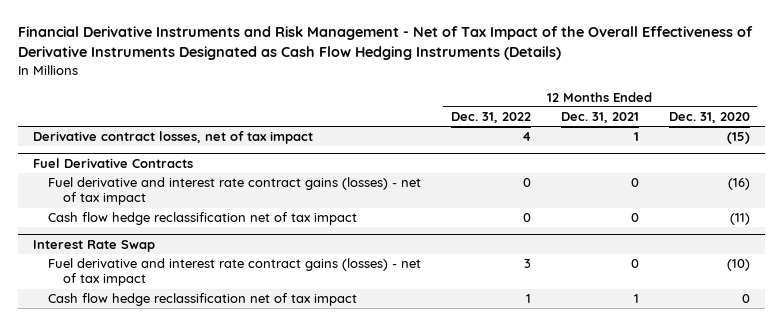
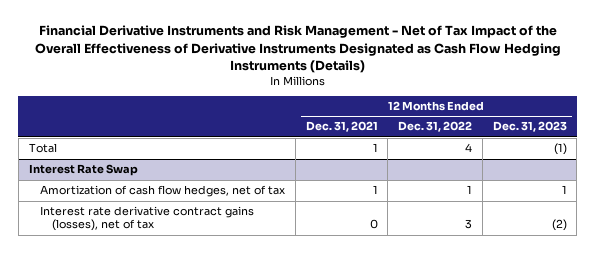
- | 12 Months Ended Dec. 31, 2022 | 12 Months Ended Dec. 31, 2021 | 12 Months Ended Dec. 31, 2020
+ | 12 Months Ended Dec. 31, 2021 | 12 Months Ended Dec. 31, 2022 | 12 Months Ended Dec. 31, 2023
- Derivative contract losses, net of tax impact | 4 | 1 | (15)
- Fuel Derivative Contracts
- Fuel derivative and interest rate contract gains (losses) - net of tax impact | 0 | 0 | (16)
- Cash flow hedge reclassification net of tax impact | 0 | 0 | (11)
+ Total | 1 | 4 | (1)
@ Interest Rate Swap
- Fuel derivative and interest rate contract gains (losses) - net of tax impact | 3 | 0 | (10)
- Cash flow hedge reclassification net of tax impact | 1 | 1 | 0
+ Amortization of cash flow hedges, net of tax | 1 | 1 | 1
+ Interest rate derivative contract gains (losses), net of tax | 0 | 3 | (2)

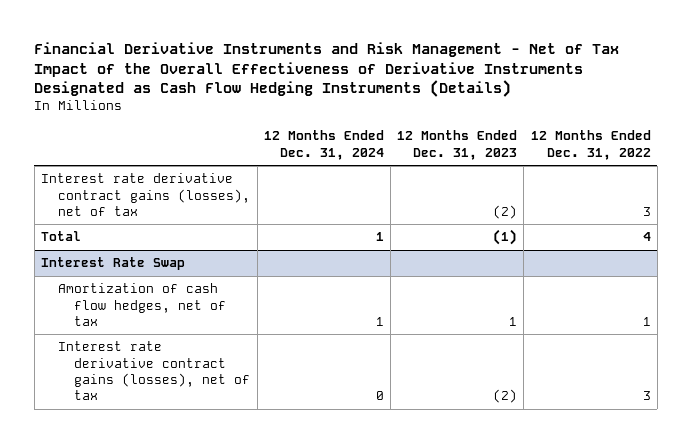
- | 12 Months Ended Dec. 31, 2021 | 12 Months Ended Dec. 31, 2022 | 12 Months Ended Dec. 31, 2023
+ | 12 Months Ended Dec. 31, 2024 | 12 Months Ended Dec. 31, 2023 | 12 Months Ended Dec. 31, 2022
+ Interest rate derivative contract gains (losses), net of tax | | (2) | 3

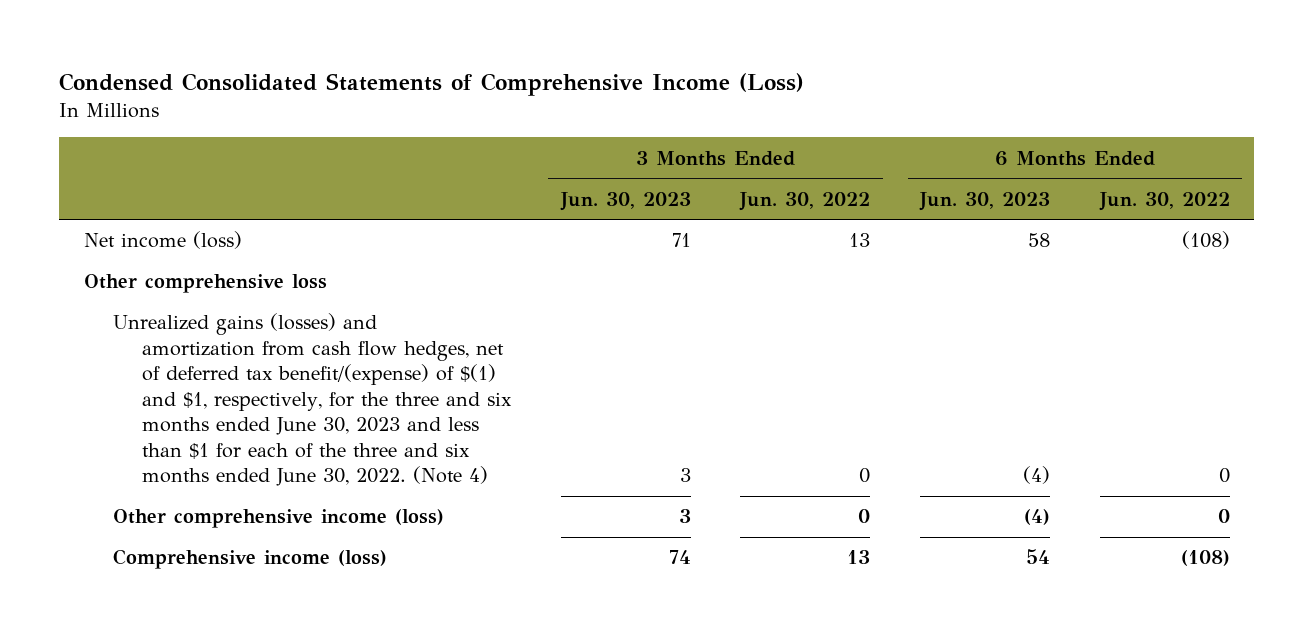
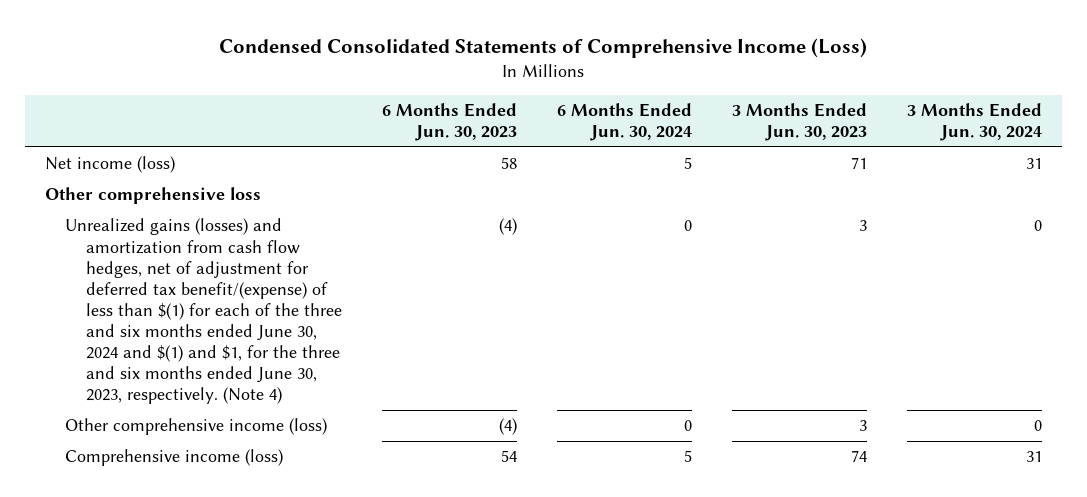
- | 3 Months Ended Jun. 30, 2023 | 3 Months Ended Jun. 30, 2022 | 6 Months Ended Jun. 30, 2023 | 6 Months Ended Jun. 30, 2022
+ | 6 Months Ended Jun. 30, 2023 | 6 Months Ended Jun. 30, 2024 | 3 Months Ended Jun. 30, 2023 | 3 Months Ended Jun. 30, 2024
- Unrealized gains (losses) and amortization from cash flow hedges, net of deferred tax benefit/(expense) of $(1) and $1, respectively, for the three and six months ended June 30, 2023 and less than $1 for each of the three and six months ended June 30, 2022. (Note 4) | 3 | 0 | (4) | 0
+ Unrealized gains (losses) and amortization from cash flow hedges, net of adjustment for deferred tax benefit/(expense) of less than $(1) for each of the three and six months ended June 30, 2024 and $(1) and $1, for the three and six months ended June 30, 2023, respectively. (Note 4) | (4) | 0 | 3 | 0

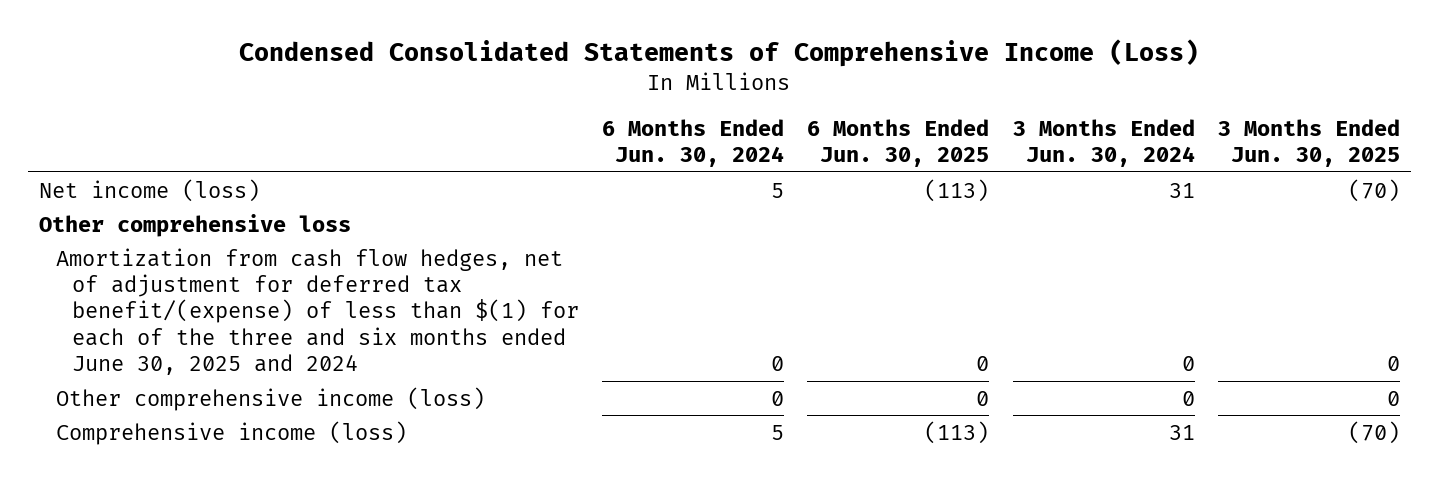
- | 6 Months Ended Jun. 30, 2023 | 6 Months Ended Jun. 30, 2024 | 3 Months Ended Jun. 30, 2023 | 3 Months Ended Jun. 30, 2024
+ | 6 Months Ended Jun. 30, 2024 | 6 Months Ended Jun. 30, 2025 | 3 Months Ended Jun. 30, 2024 | 3 Months Ended Jun. 30, 2025
- Unrealized gains (losses) and amortization from cash flow hedges, net of adjustment for deferred tax benefit/(expense) of less than $(1) for each of the three and six months ended June 30, 2024 and $(1) and $1, for the three and six months ended June 30, 2023, respectively. (Note 4) | (4) | 0 | 3 | 0
+ Amortization from cash flow hedges, net of adjustment for deferred tax benefit/(expense) of less than $(1) for each of the three and six months ended June 30, 2025 and 2024 | 0 | 0 | 0 | 0

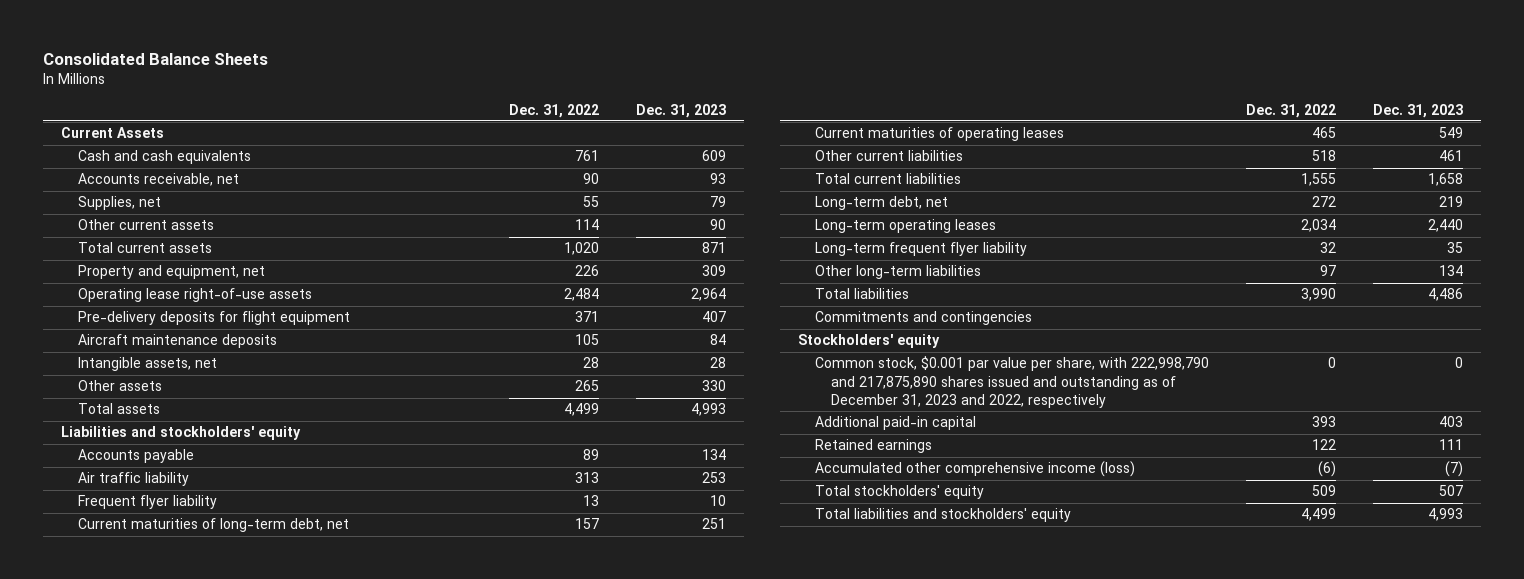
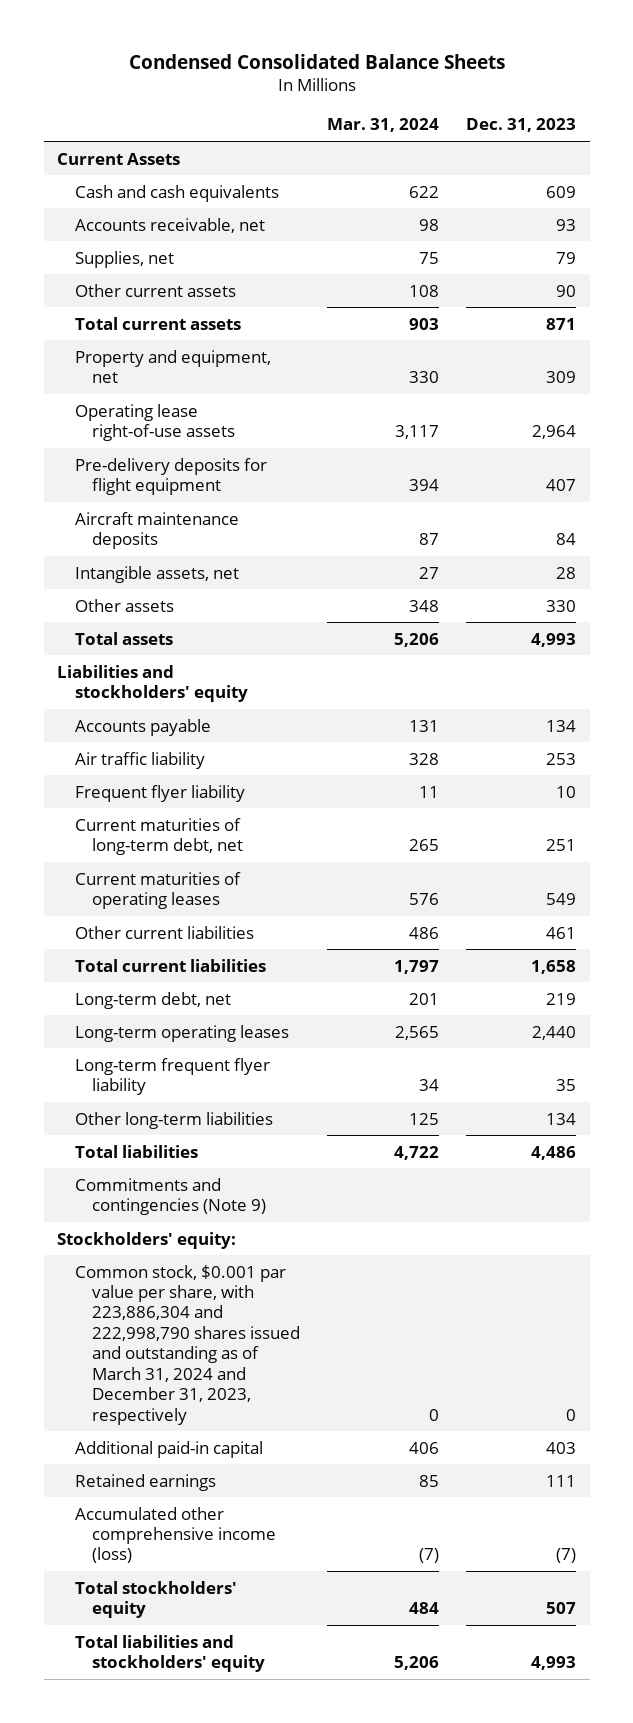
- Consolidated Balance Sheets
+ Condensed Consolidated Balance Sheets
- | Dec. 31, 2022 | Dec. 31, 2023
+ | Mar. 31, 2024 | Dec. 31, 2023
- Commitments and contingencies
- Stockholders' equity
- Common stock, $0.001 par value per share, with 222,998,790 and 217,875,890 shares issued and outstanding as of December 31, 2023 and 2022, respectively | 0 | 0
+ Commitments and contingencies (Note 9)
+ Stockholders' equity:
+ Common stock, $0.001 par value per share, with 223,886,304 and 222,998,790 shares issued and outstanding as of March 31, 2024 and December 31, 2023, respectively | 0 | 0

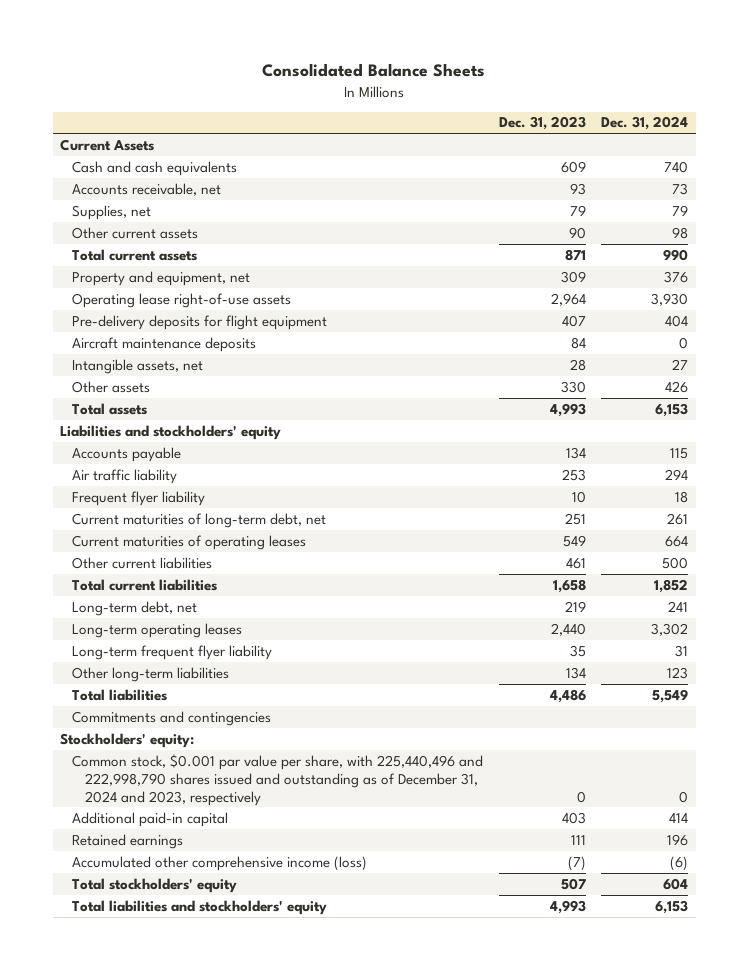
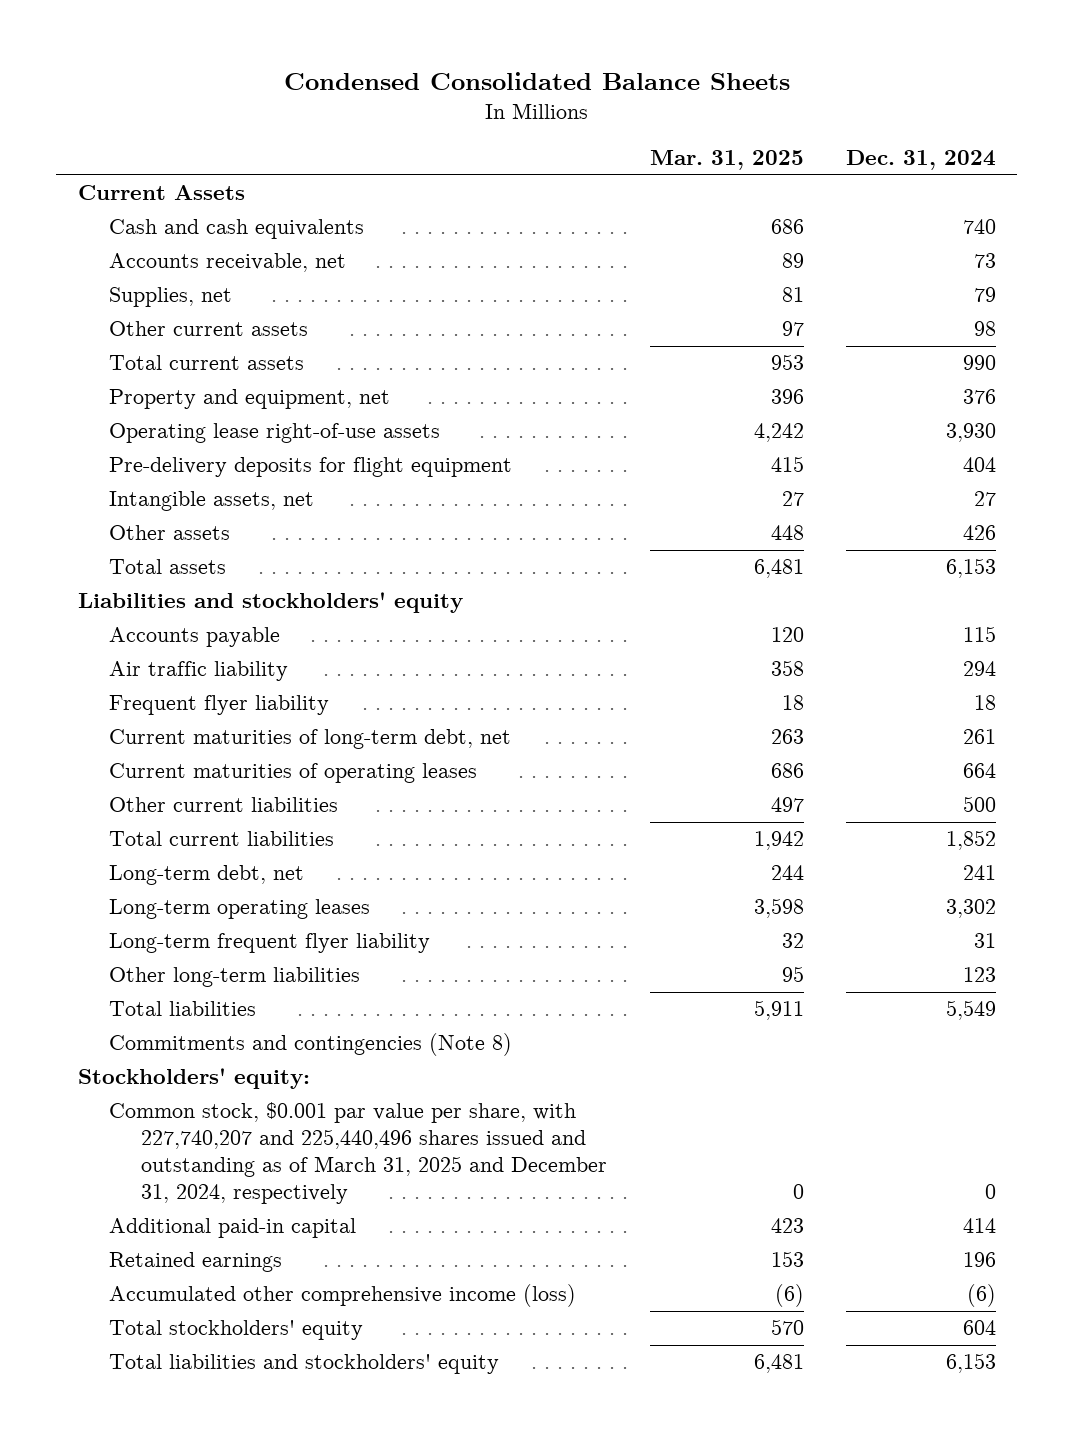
- Consolidated Balance Sheets
+ Condensed Consolidated Balance Sheets
- | Dec. 31, 2023 | Dec. 31, 2024
+ | Mar. 31, 2025 | Dec. 31, 2024
- Aircraft maintenance deposits | 84 | 0
- Commitments and contingencies
+ Commitments and contingencies (Note 8)
- Common stock, $0.001 par value per share, with 225,440,496 and 222,998,790 shares issued and outstanding as of December 31, 2024 and 2023, respectively | 0 | 0
+ Common stock, $0.001 par value per share, with 227,740,207 and 225,440,496 shares issued and outstanding as of March 31, 2025 and December 31, 2024, respectively | 0 | 0

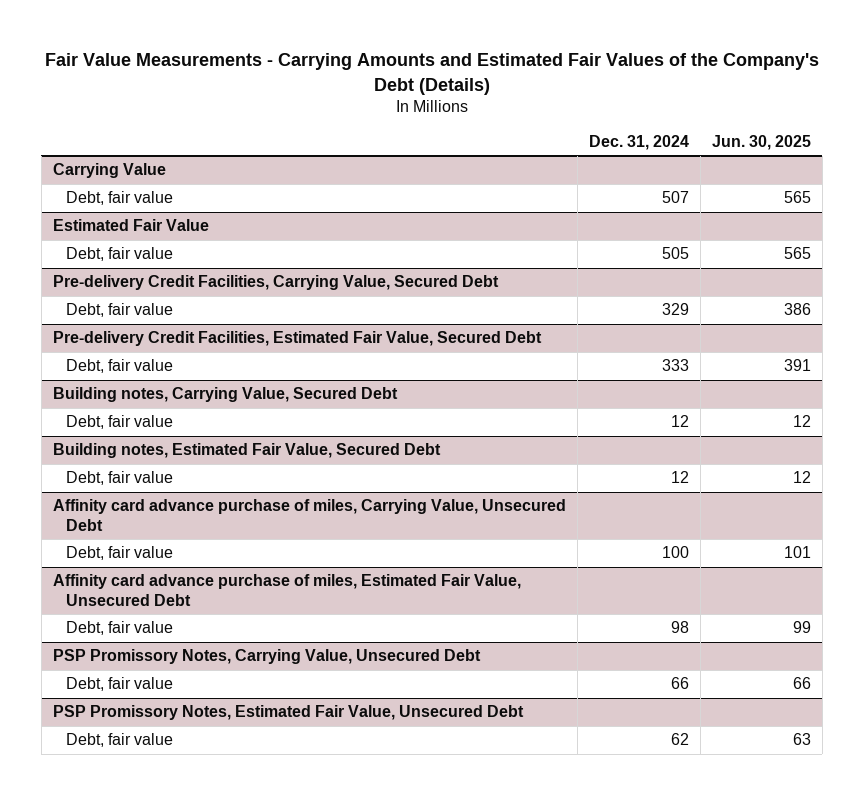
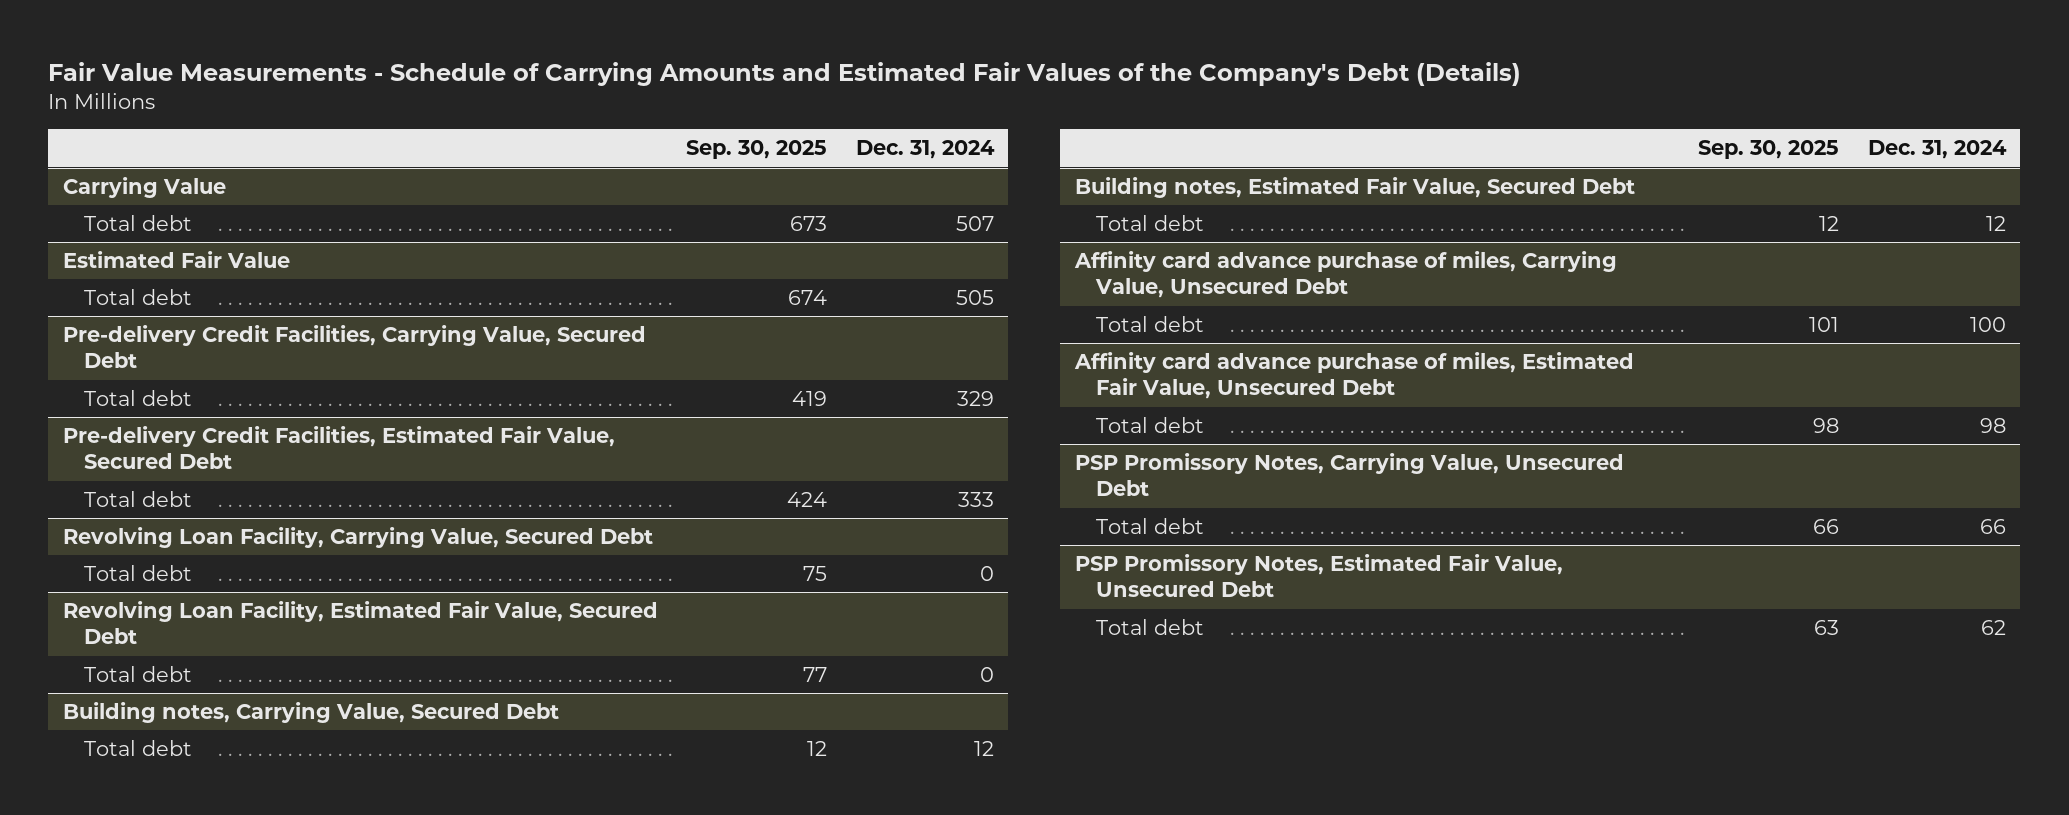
- Fair Value Measurements - Carrying Amounts and Estimated Fair Values of the Company's Debt (Details)
+ Fair Value Measurements - Schedule of Carrying Amounts and Estimated Fair Values of the Company's Debt (Details)
- | Dec. 31, 2024 | Jun. 30, 2025
+ | Sep. 30, 2025 | Dec. 31, 2024
@ Carrying Value
- Debt, fair value | 507 | 565
+ Total debt | 673 | 507
@ Estimated Fair Value
- Debt, fair value | 505 | 565
+ Total debt | 674 | 505
@ Pre-delivery Credit Facilities, Carrying Value, Secured Debt
- Debt, fair value | 329 | 386
+ Total debt | 419 | 329
@ Pre-delivery Credit Facilities, Estimated Fair Value, Secured Debt
- Debt, fair value | 333 | 391
+ Total debt | 424 | 333
+ Revolving Loan Facility, Carrying Value, Secured Debt
+ Total debt | 75 | 0
+ Revolving Loan Facility, Estimated Fair Value, Secured Debt
+ Total debt | 77 | 0
@ Building notes, Carrying Value, Secured Debt
- Debt, fair value | 12 | 12
+ Total debt | 12 | 12
@ Building notes, Estimated Fair Value, Secured Debt
- Debt, fair value | 12 | 12
+ Total debt | 12 | 12
@ Affinity card advance purchase of miles, Carrying Value, Unsecured Debt
- Debt, fair value | 100 | 101
+ Total debt | 101 | 100
@ Affinity card advance purchase of miles, Estimated Fair Value, Unsecured Debt
- Debt, fair value | 98 | 99
+ Total debt | 98 | 98
@ PSP Promissory Notes, Carrying Value, Unsecured Debt
- Debt, fair value | 66 | 66
+ Total debt | 66 | 66
@ PSP Promissory Notes, Estimated Fair Value, Unsecured Debt
- Debt, fair value | 62 | 63
+ Total debt | 63 | 62

